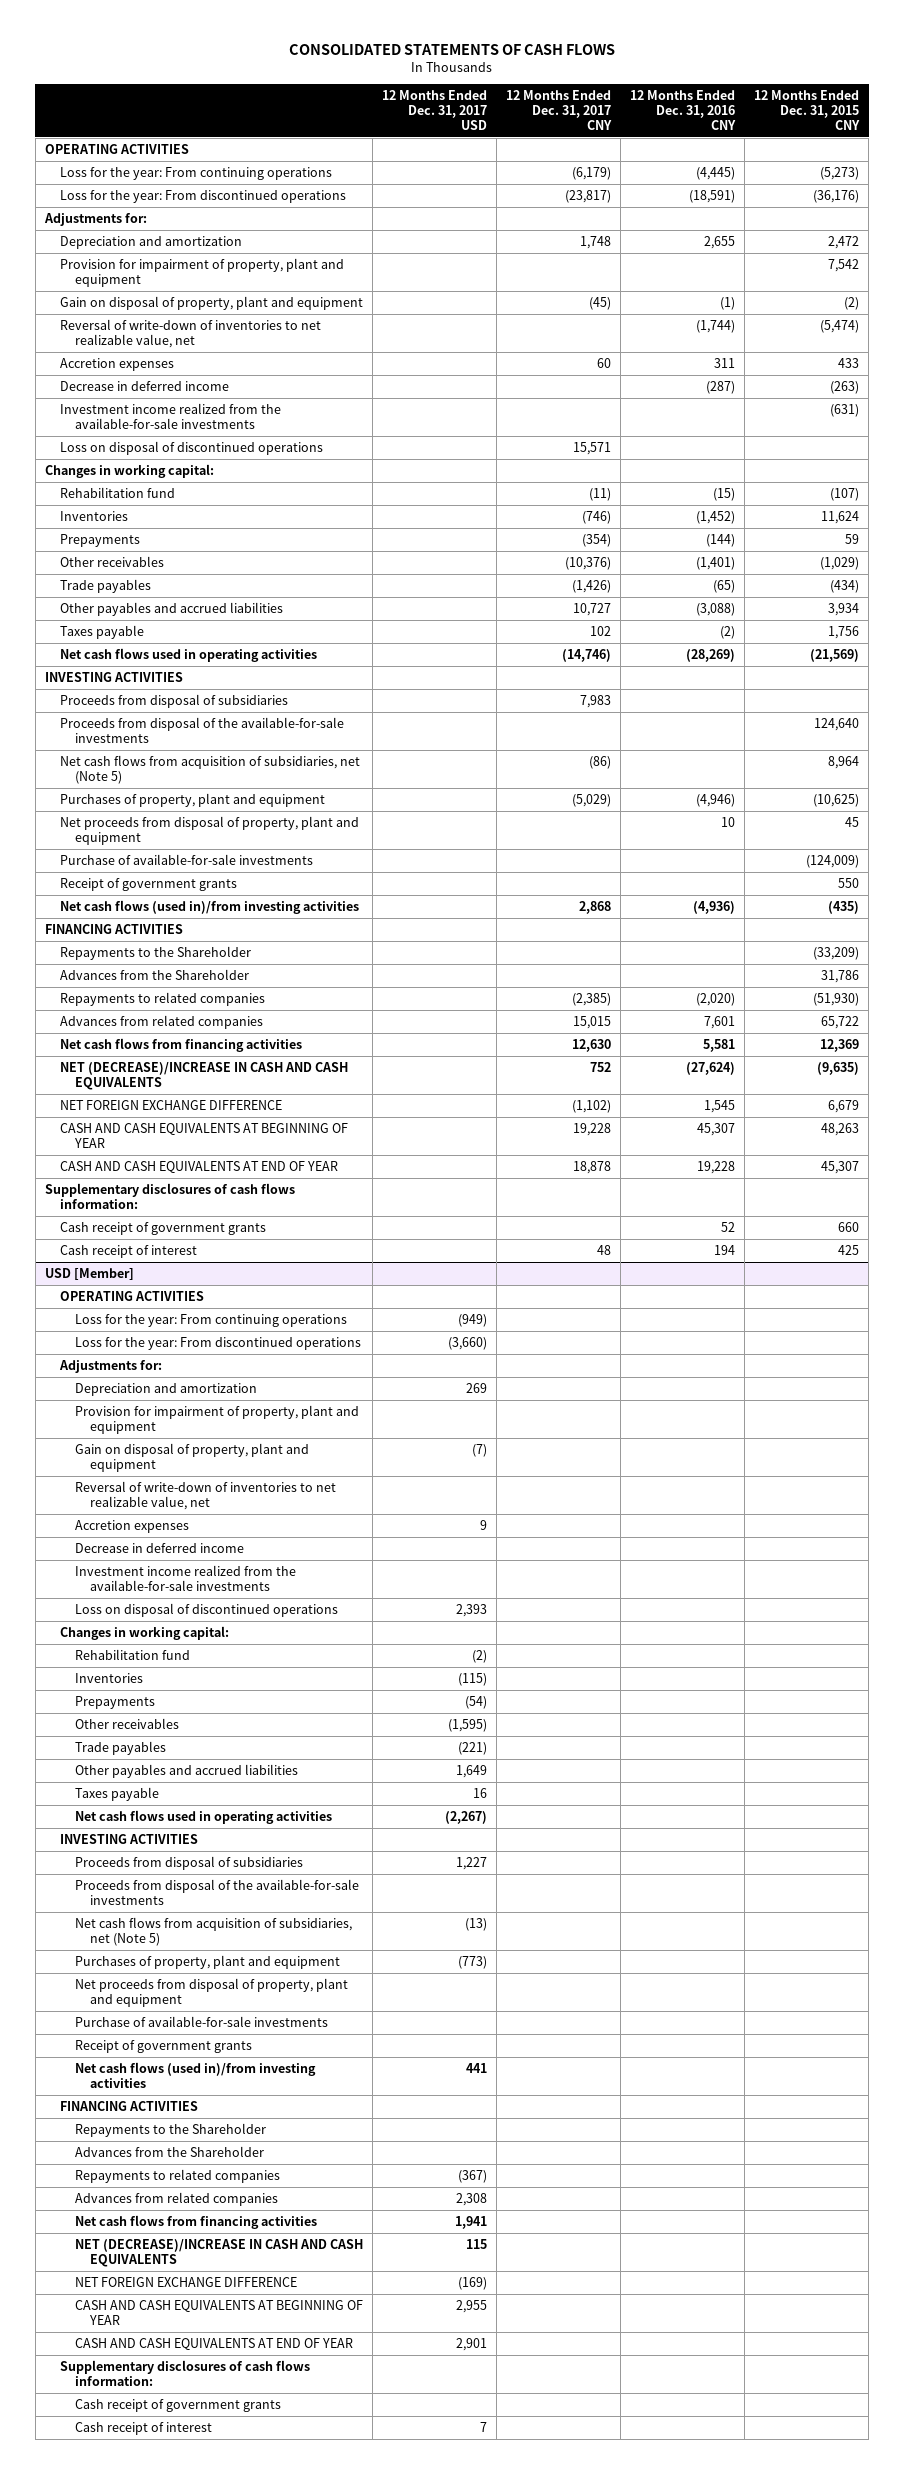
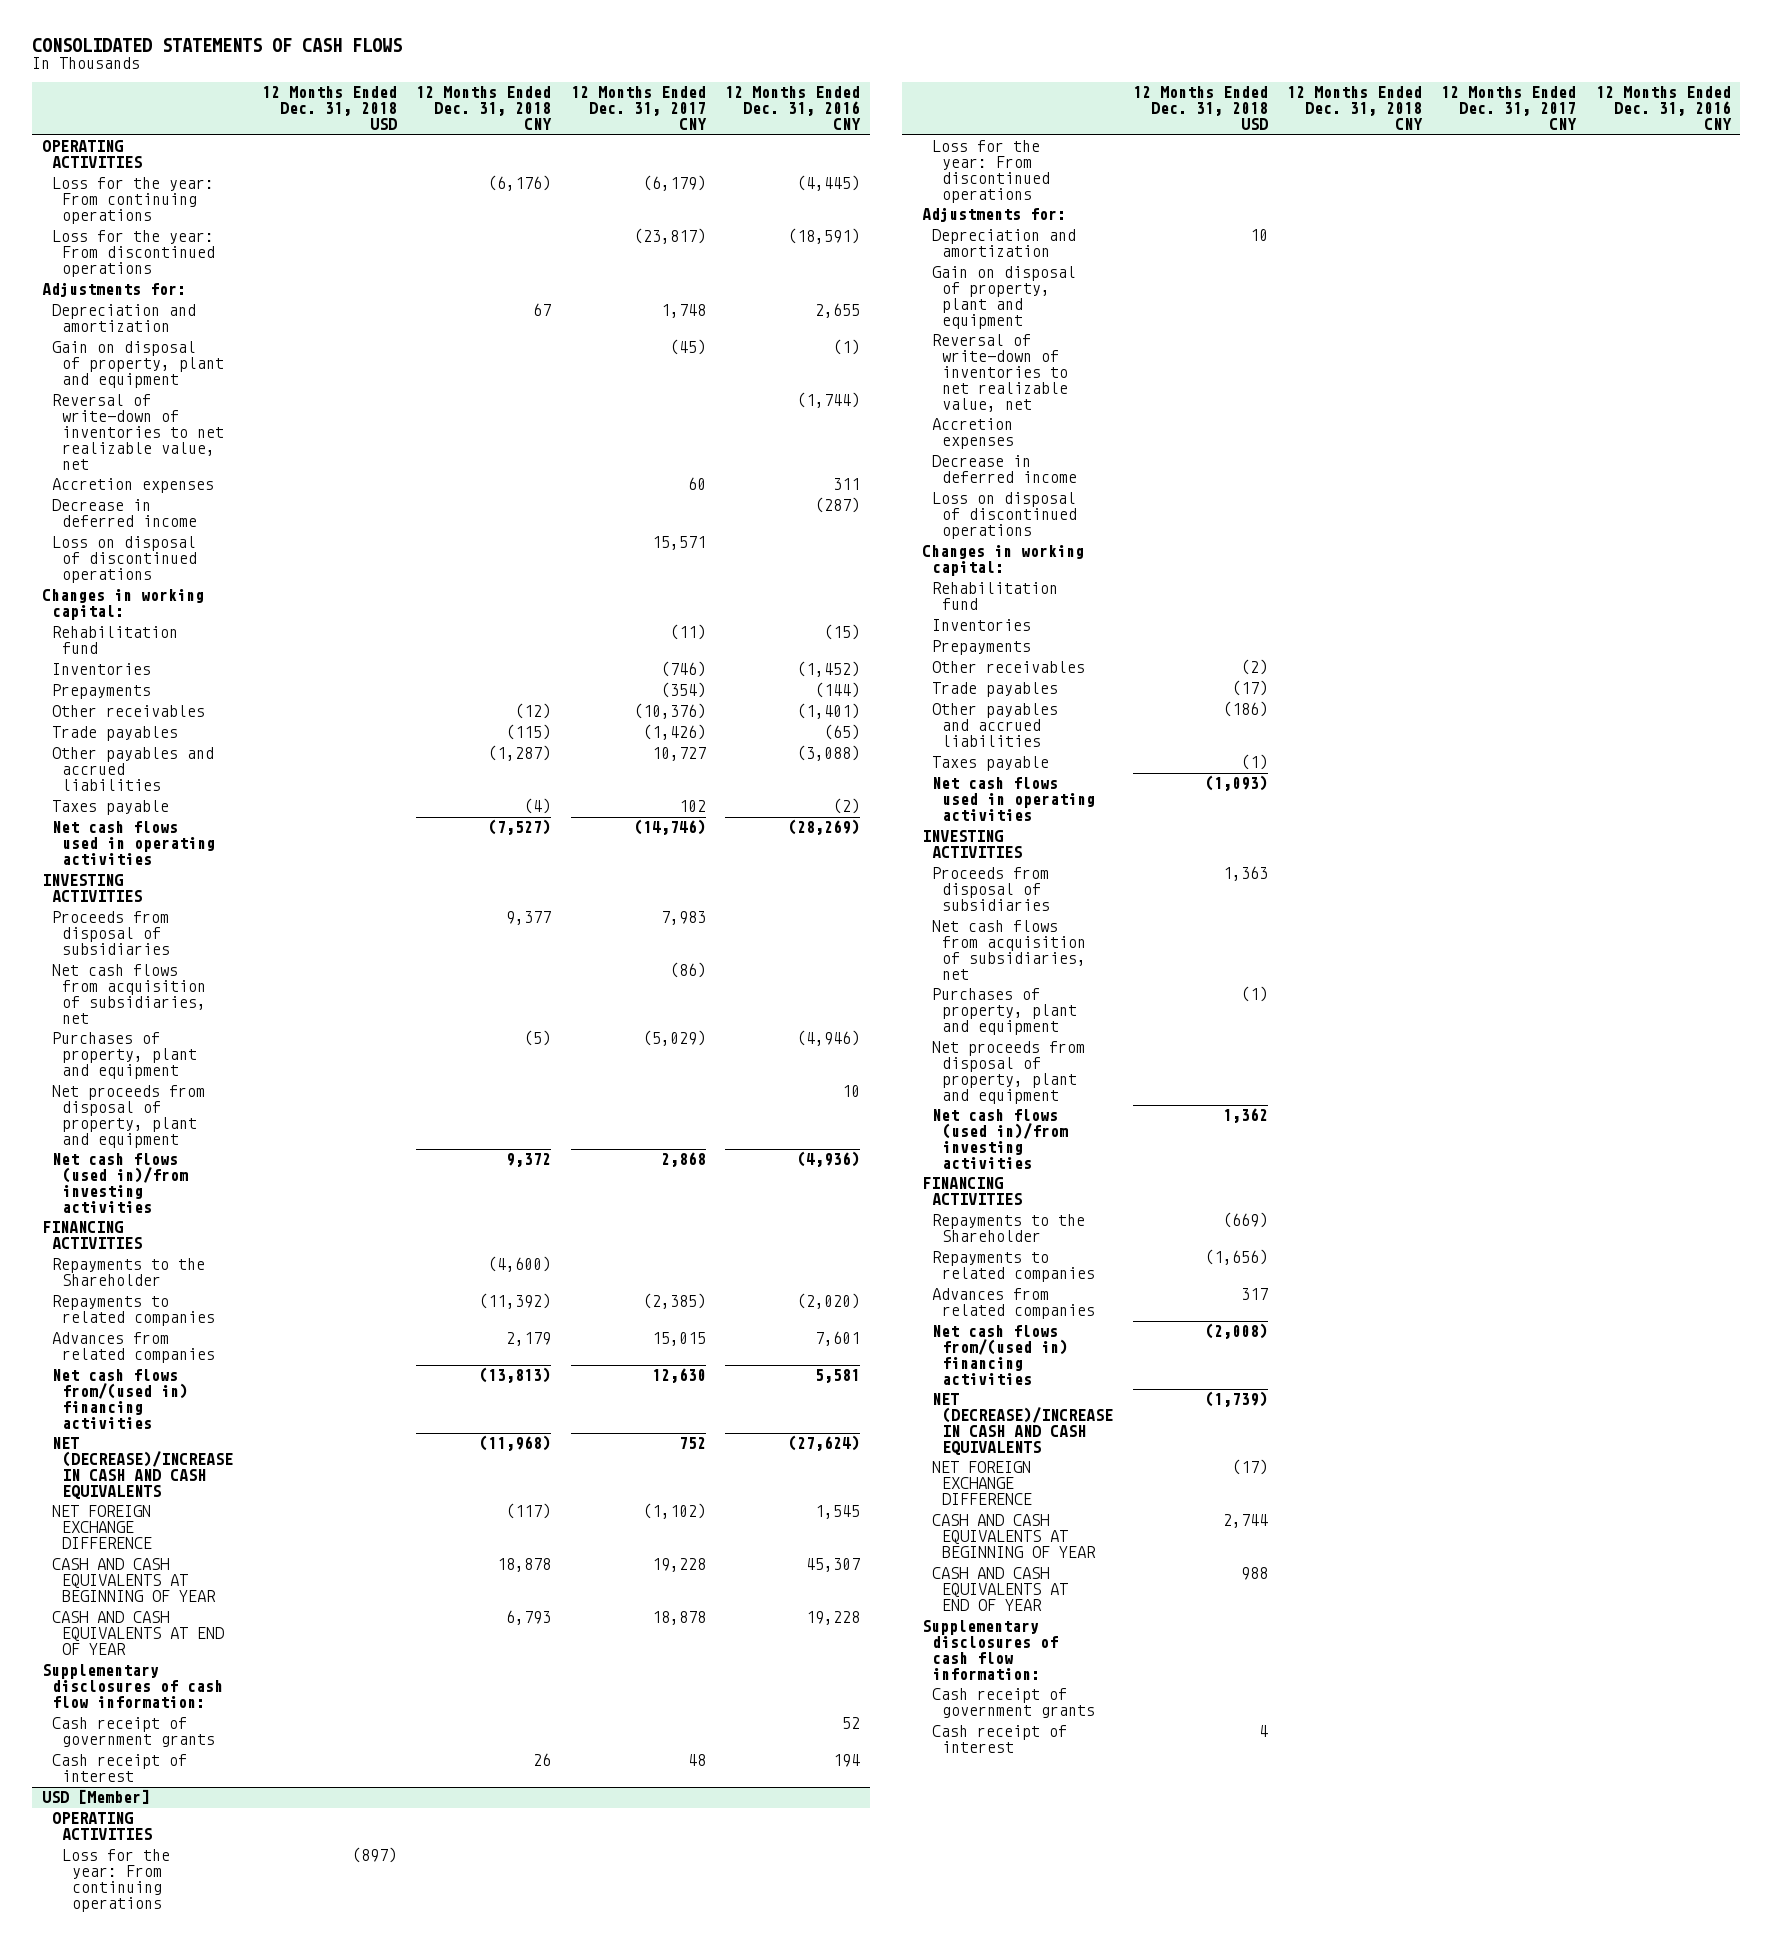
- | 12 Months Ended Dec. 31, 2017 USD | 12 Months Ended Dec. 31, 2017 CNY | 12 Months Ended Dec. 31, 2016 CNY | 12 Months Ended Dec. 31, 2015 CNY
+ | 12 Months Ended Dec. 31, 2018 USD | 12 Months Ended Dec. 31, 2018 CNY | 12 Months Ended Dec. 31, 2017 CNY | 12 Months Ended Dec. 31, 2016 CNY
- Provision for impairment of property, plant and equipment | | | | 7,542
- Investment income realized from the available-for-sale investments | | | | (631)
- Proceeds from disposal of the available-for-sale investments | | | | 124,640
- Net cash flows from acquisition of subsidiaries, net (Note 5) | | (86) | | 8,964
+ Net cash flows from acquisition of subsidiaries, net | | | (86) |
- Purchase of available-for-sale investments | | | | (124,009)
- Receipt of government grants | | | | 550
- Advances from the Shareholder | | | | 31,786
- Net cash flows from financing activities | | 12,630 | 5,581 | 12,369
+ Net cash flows from/(used in) financing activities | | (13,813) | 12,630 | 5,581
- Supplementary disclosures of cash flows information:
+ Supplementary disclosures of cash flow information:
@ USD [Member]
- Provision for impairment of property, plant and equipment
- Investment income realized from the available-for-sale investments
- Proceeds from disposal of the available-for-sale investments
- Net cash flows from acquisition of subsidiaries, net (Note 5) | (13) | | |
+ Net cash flows from acquisition of subsidiaries, net
- Purchase of available-for-sale investments
- Receipt of government grants
- Advances from the Shareholder
- Net cash flows from financing activities | 1,941 | | |
+ Net cash flows from/(used in) financing activities | (2,008) | | |
- Supplementary disclosures of cash flows information:
+ Supplementary disclosures of cash flow information:

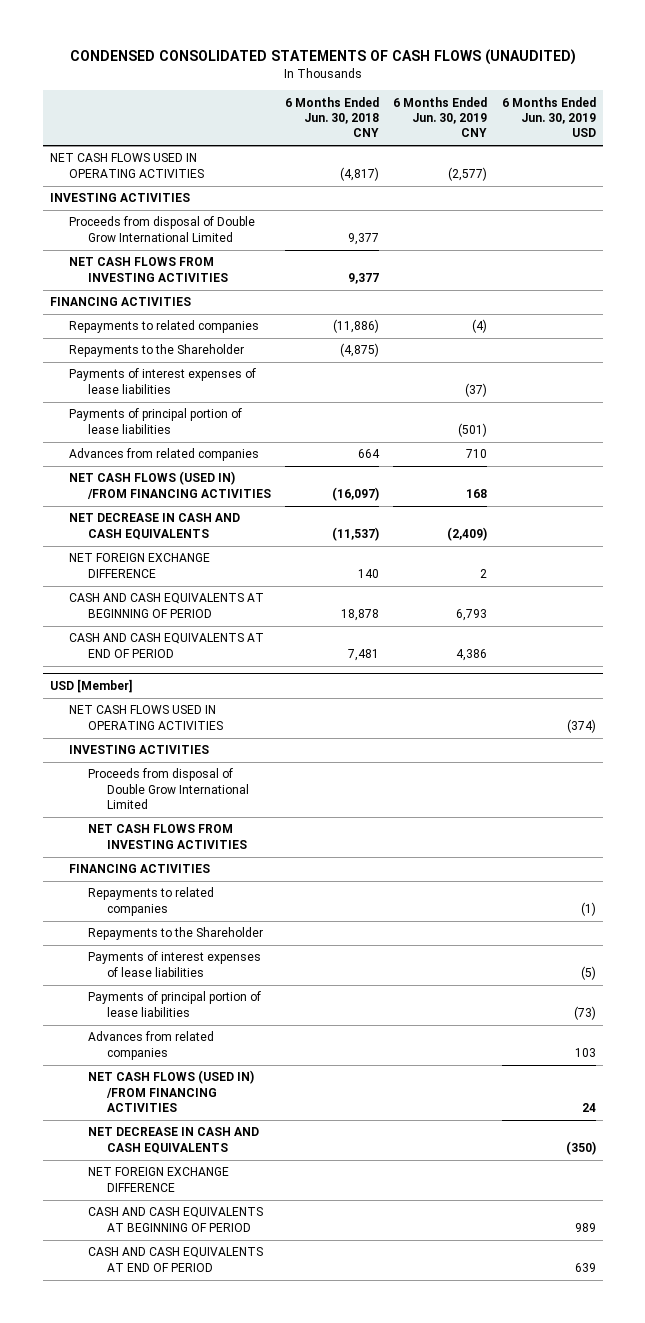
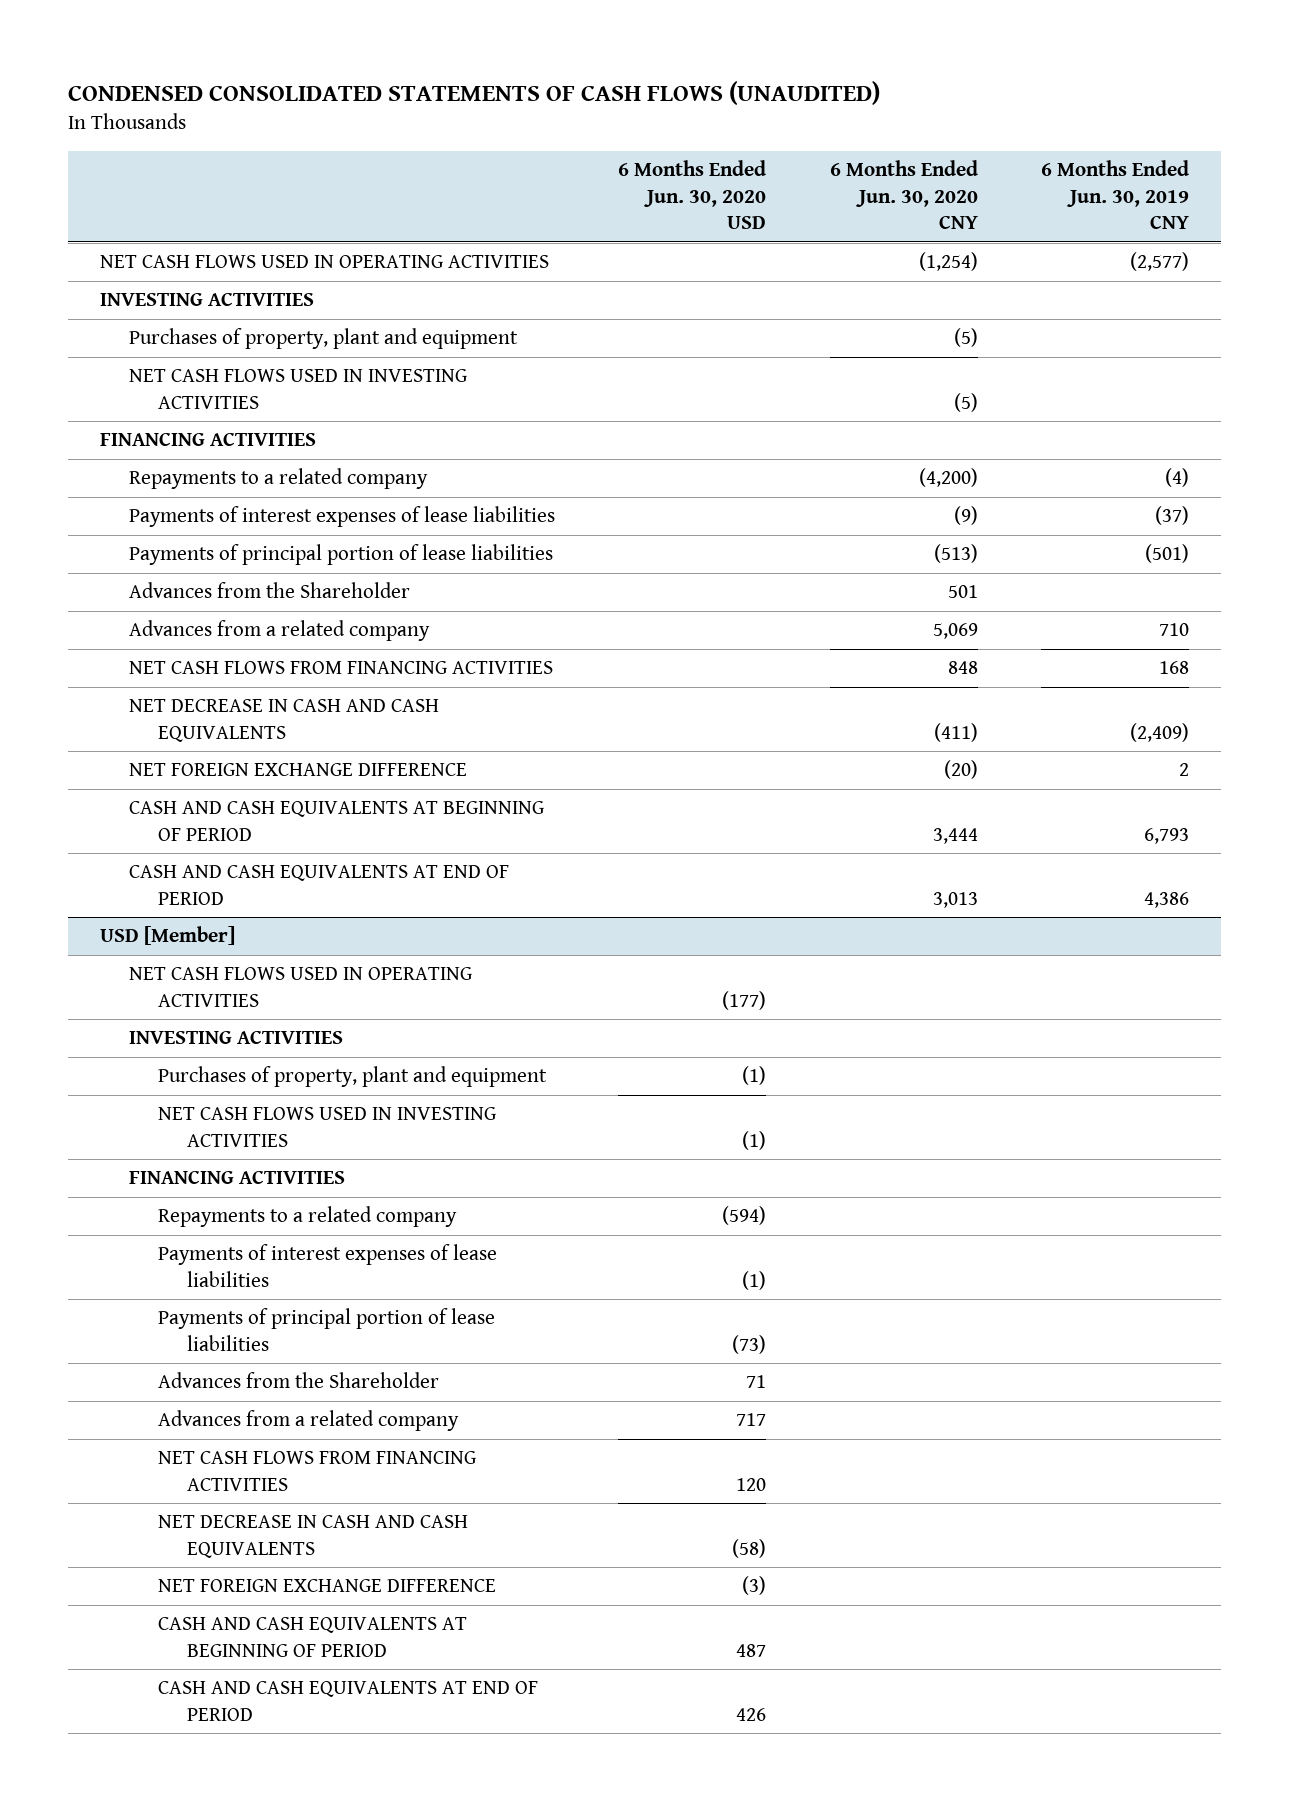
- | 6 Months Ended Jun. 30, 2018 CNY | 6 Months Ended Jun. 30, 2019 CNY | 6 Months Ended Jun. 30, 2019 USD
+ | 6 Months Ended Jun. 30, 2020 USD | 6 Months Ended Jun. 30, 2020 CNY | 6 Months Ended Jun. 30, 2019 CNY
- Proceeds from disposal of Double Grow International Limited | 9,377 | |
- NET CASH FLOWS FROM INVESTING ACTIVITIES | 9,377 | |
+ Purchases of property, plant and equipment | | (5) |
+ NET CASH FLOWS USED IN INVESTING ACTIVITIES | | (5) |
- Repayments to related companies | (11,886) | (4) |
- Repayments to the Shareholder | (4,875) | |
+ Repayments to a related company | | (4,200) | (4)
- Advances from related companies | 664 | 710 |
- NET CASH FLOWS (USED IN) /FROM FINANCING ACTIVITIES | (16,097) | 168 |
+ Advances from the Shareholder | | 501 |
+ Advances from a related company | | 5,069 | 710
+ NET CASH FLOWS FROM FINANCING ACTIVITIES | | 848 | 168
@ USD [Member]
- Proceeds from disposal of Double Grow International Limited
- NET CASH FLOWS FROM INVESTING ACTIVITIES
+ Purchases of property, plant and equipment | (1) | |
+ NET CASH FLOWS USED IN INVESTING ACTIVITIES | (1) | |
- Repayments to related companies | | | (1)
- Repayments to the Shareholder
+ Repayments to a related company | (594) | |
- Advances from related companies | | | 103
- NET CASH FLOWS (USED IN) /FROM FINANCING ACTIVITIES | | | 24
+ Advances from the Shareholder | 71 | |
+ Advances from a related company | 717 | |
+ NET CASH FLOWS FROM FINANCING ACTIVITIES | 120 | |

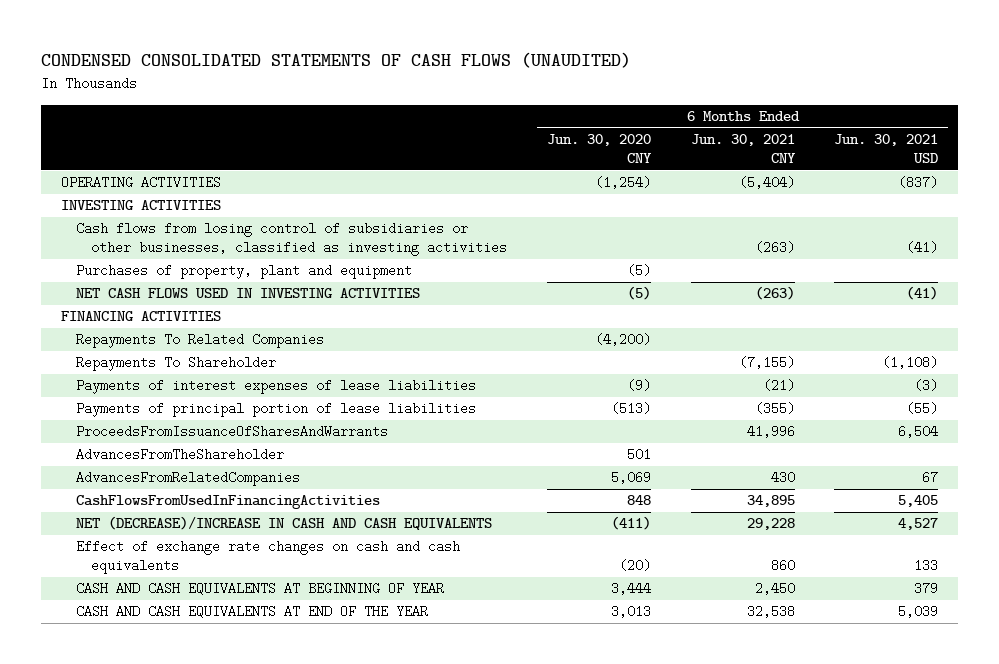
- | 6 Months Ended Jun. 30, 2020 USD | 6 Months Ended Jun. 30, 2020 CNY | 6 Months Ended Jun. 30, 2019 CNY
+ | 6 Months Ended Jun. 30, 2020 CNY | 6 Months Ended Jun. 30, 2021 CNY | 6 Months Ended Jun. 30, 2021 USD
- NET CASH FLOWS USED IN OPERATING ACTIVITIES | | (1,254) | (2,577)
+ OPERATING ACTIVITIES | (1,254) | (5,404) | (837)
+ Cash flows from losing control of subsidiaries or other businesses, classified as investing activities | | (263) | (41)
- Repayments to a related company | | (4,200) | (4)
+ Repayments To Related Companies | (4,200) | |
+ Repayments To Shareholder | | (7,155) | (1,108)
- Advances from the Shareholder | | 501 |
- Advances from a related company | | 5,069 | 710
- NET CASH FLOWS FROM FINANCING ACTIVITIES | | 848 | 168
- NET DECREASE IN CASH AND CASH EQUIVALENTS | | (411) | (2,409)
- NET FOREIGN EXCHANGE DIFFERENCE | | (20) | 2
- CASH AND CASH EQUIVALENTS AT BEGINNING OF PERIOD | | 3,444 | 6,793
- CASH AND CASH EQUIVALENTS AT END OF PERIOD | | 3,013 | 4,386
- USD [Member]
- NET CASH FLOWS USED IN OPERATING ACTIVITIES | (177) | |
- INVESTING ACTIVITIES
- Purchases of property, plant and equipment | (1) | |
- NET CASH FLOWS USED IN INVESTING ACTIVITIES | (1) | |
- FINANCING ACTIVITIES
- Repayments to a related company | (594) | |
- Payments of interest expenses of lease liabilities | (1) | |
- Payments of principal portion of lease liabilities | (73) | |
- Advances from the Shareholder | 71 | |
- Advances from a related company | 717 | |
- NET CASH FLOWS FROM FINANCING ACTIVITIES | 120 | |
- NET DECREASE IN CASH AND CASH EQUIVALENTS | (58) | |
- NET FOREIGN EXCHANGE DIFFERENCE | (3) | |
- CASH AND CASH EQUIVALENTS AT BEGINNING OF PERIOD | 487 | |
- CASH AND CASH EQUIVALENTS AT END OF PERIOD | 426 | |
+ ProceedsFromIssuanceOfSharesAndWarrants | | 41,996 | 6,504
+ AdvancesFromTheShareholder | 501 | |
+ AdvancesFromRelatedCompanies | 5,069 | 430 | 67
+ CashFlowsFromUsedInFinancingActivities | 848 | 34,895 | 5,405
+ NET (DECREASE)/INCREASE IN CASH AND CASH EQUIVALENTS | (411) | 29,228 | 4,527
+ Effect of exchange rate changes on cash and cash equivalents | (20) | 860 | 133
+ CASH AND CASH EQUIVALENTS AT BEGINNING OF YEAR | 3,444 | 2,450 | 379
+ CASH AND CASH EQUIVALENTS AT END OF THE YEAR | 3,013 | 32,538 | 5,039

